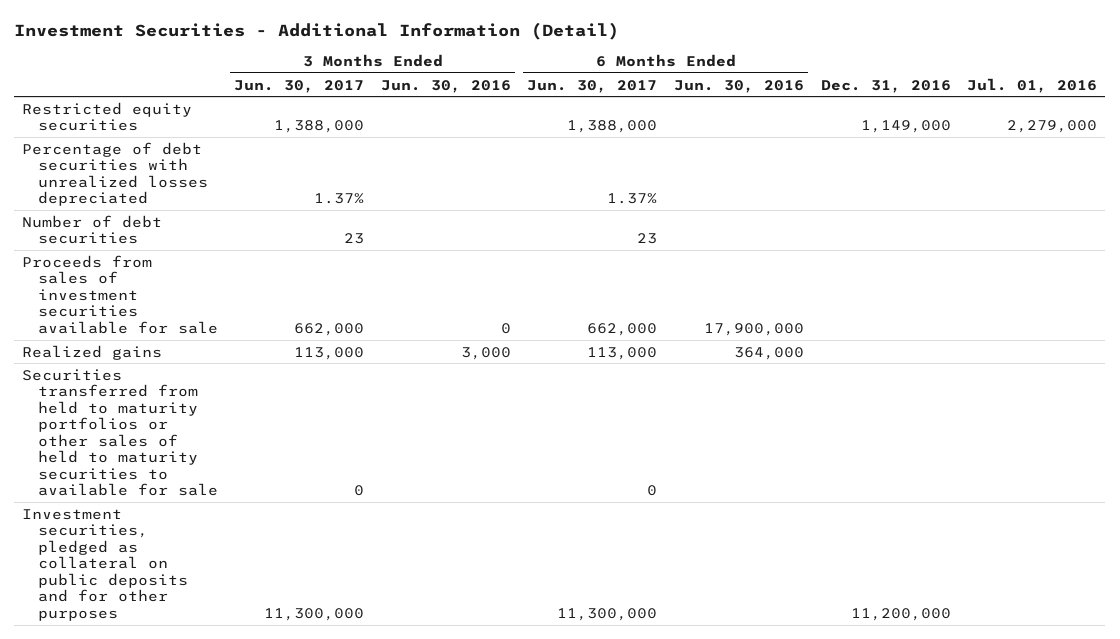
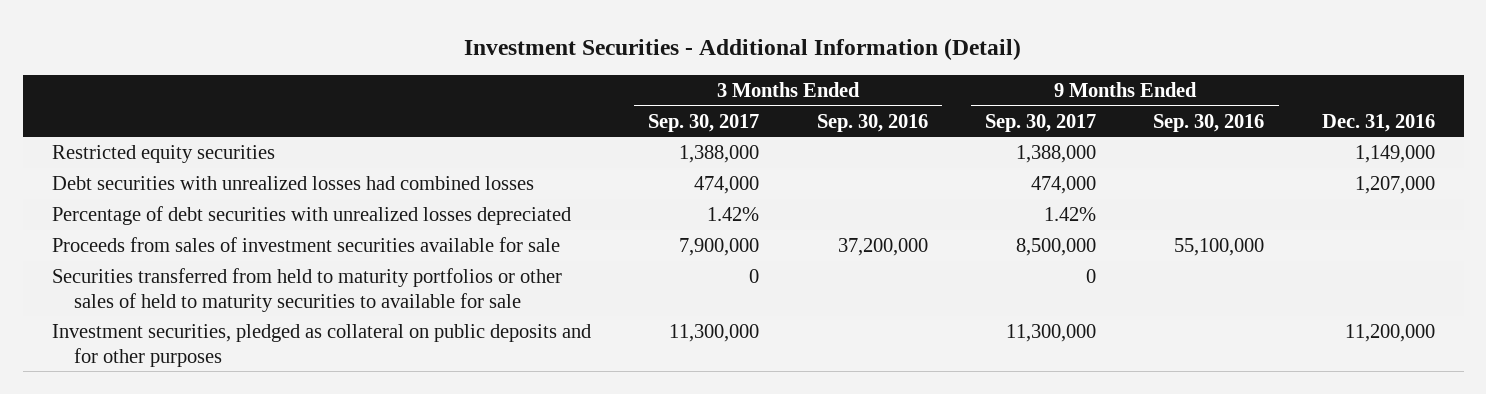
- | 3 Months Ended Jun. 30, 2017 | 3 Months Ended Jun. 30, 2016 | 6 Months Ended Jun. 30, 2017 | 6 Months Ended Jun. 30, 2016 | Dec. 31, 2016 | Jul. 01, 2016
+ | 3 Months Ended Sep. 30, 2017 | 3 Months Ended Sep. 30, 2016 | 9 Months Ended Sep. 30, 2017 | 9 Months Ended Sep. 30, 2016 | Dec. 31, 2016
+ Debt securities with unrealized losses had combined losses | 474,000 | | 474,000 | | 1,207,000
- Number of debt securities | 23 | | 23 | | |
- Realized gains | 113,000 | 3,000 | 113,000 | 364,000 | |

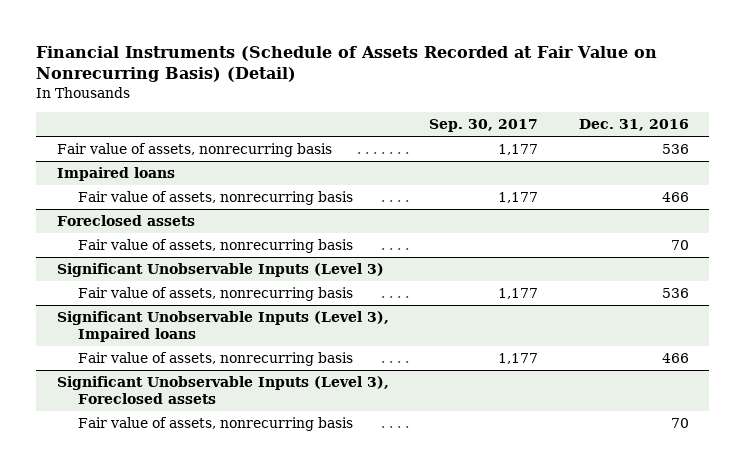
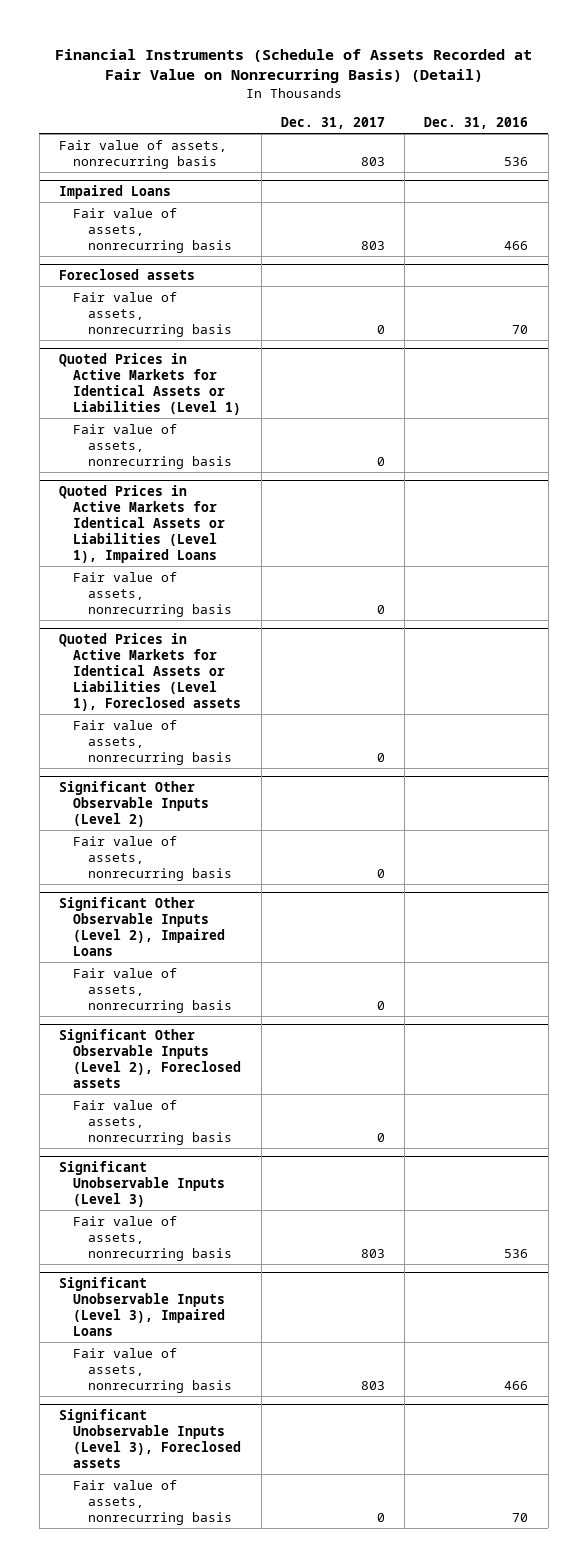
- | Sep. 30, 2017 | Dec. 31, 2016
+ | Dec. 31, 2017 | Dec. 31, 2016
- Impaired loans
+ Impaired Loans
+ Quoted Prices in Active Markets for Identical Assets or Liabilities (Level 1)
+ Fair value of assets, nonrecurring basis | 0 |
+ Quoted Prices in Active Markets for Identical Assets or Liabilities (Level 1), Impaired Loans
+ Fair value of assets, nonrecurring basis | 0 |
+ Quoted Prices in Active Markets for Identical Assets or Liabilities (Level 1), Foreclosed assets
+ Fair value of assets, nonrecurring basis | 0 |
+ Significant Other Observable Inputs (Level 2)
+ Fair value of assets, nonrecurring basis | 0 |
+ Significant Other Observable Inputs (Level 2), Impaired Loans
+ Fair value of assets, nonrecurring basis | 0 |
+ Significant Other Observable Inputs (Level 2), Foreclosed assets
+ Fair value of assets, nonrecurring basis | 0 |
- Significant Unobservable Inputs (Level 3), Impaired loans
+ Significant Unobservable Inputs (Level 3), Impaired Loans

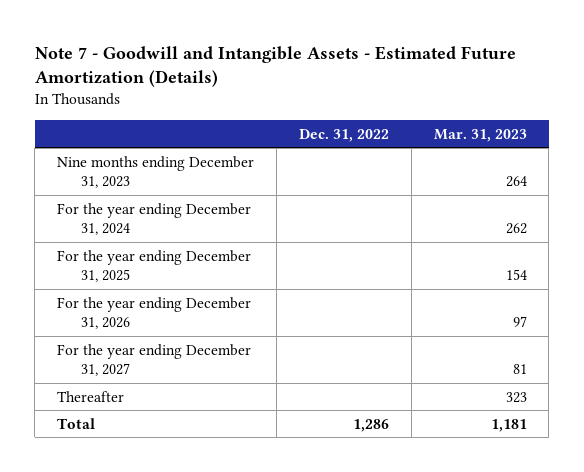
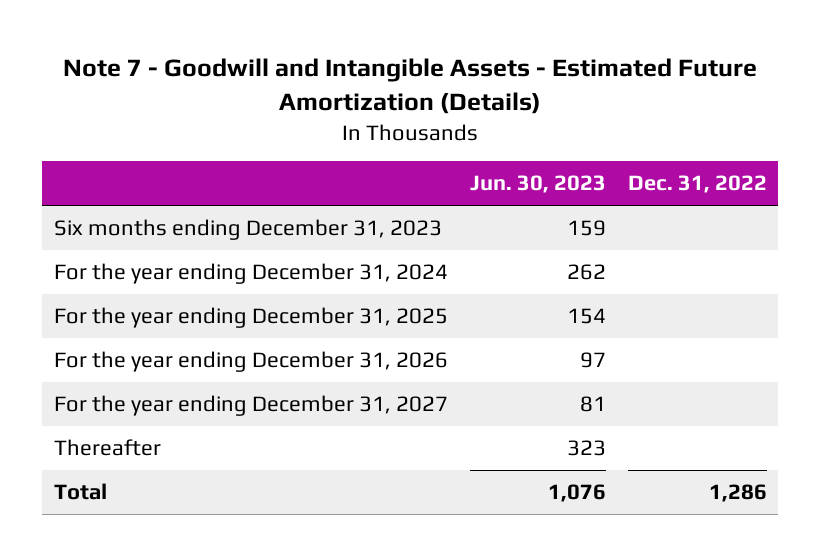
- | Dec. 31, 2022 | Mar. 31, 2023
+ | Jun. 30, 2023 | Dec. 31, 2022
- Nine months ending December 31, 2023 | | 264
+ Six months ending December 31, 2023 | 159 |

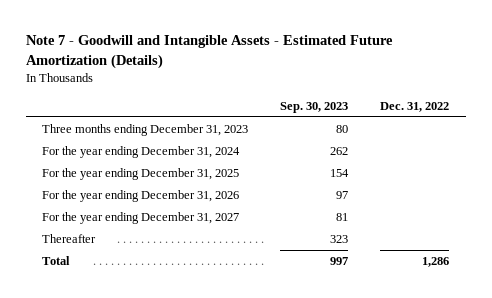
- | Jun. 30, 2023 | Dec. 31, 2022
+ | Sep. 30, 2023 | Dec. 31, 2022
- Six months ending December 31, 2023 | 159 |
+ Three months ending December 31, 2023 | 80 |

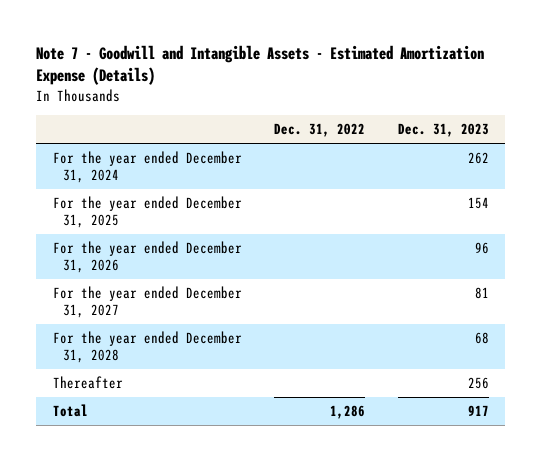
- Note 7 - Goodwill and Intangible Assets - Estimated Future Amortization (Details)
+ Note 7 - Goodwill and Intangible Assets - Estimated Amortization Expense (Details)
- | Sep. 30, 2023 | Dec. 31, 2022
+ | Dec. 31, 2022 | Dec. 31, 2023
- Three months ending December 31, 2023 | 80 |
- For the year ending December 31, 2024 | 262 |
- For the year ending December 31, 2025 | 154 |
- For the year ending December 31, 2026 | 97 |
- For the year ending December 31, 2027 | 81 |
+ For the year ended December 31, 2024 | | 262
+ For the year ended December 31, 2025 | | 154
+ For the year ended December 31, 2026 | | 96
+ For the year ended December 31, 2027 | | 81
+ For the year ended December 31, 2028 | | 68

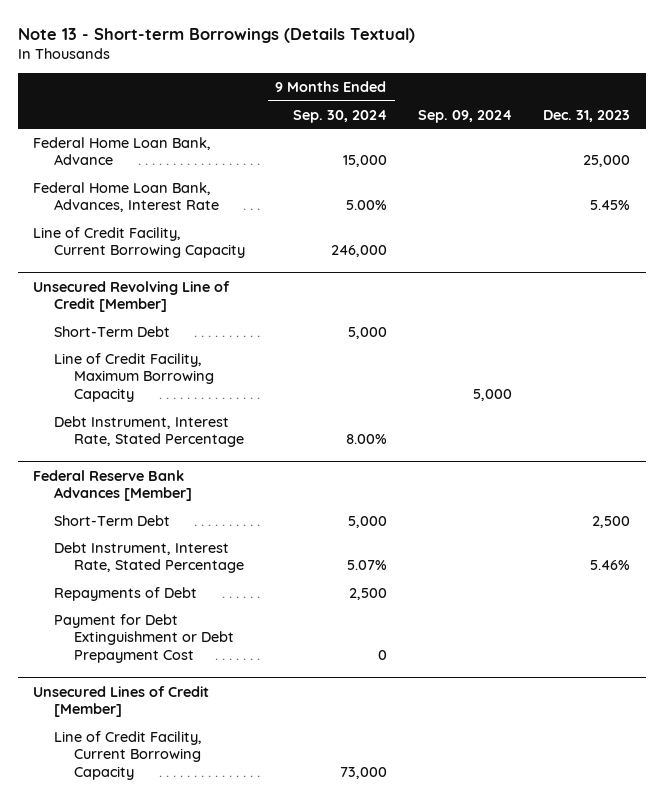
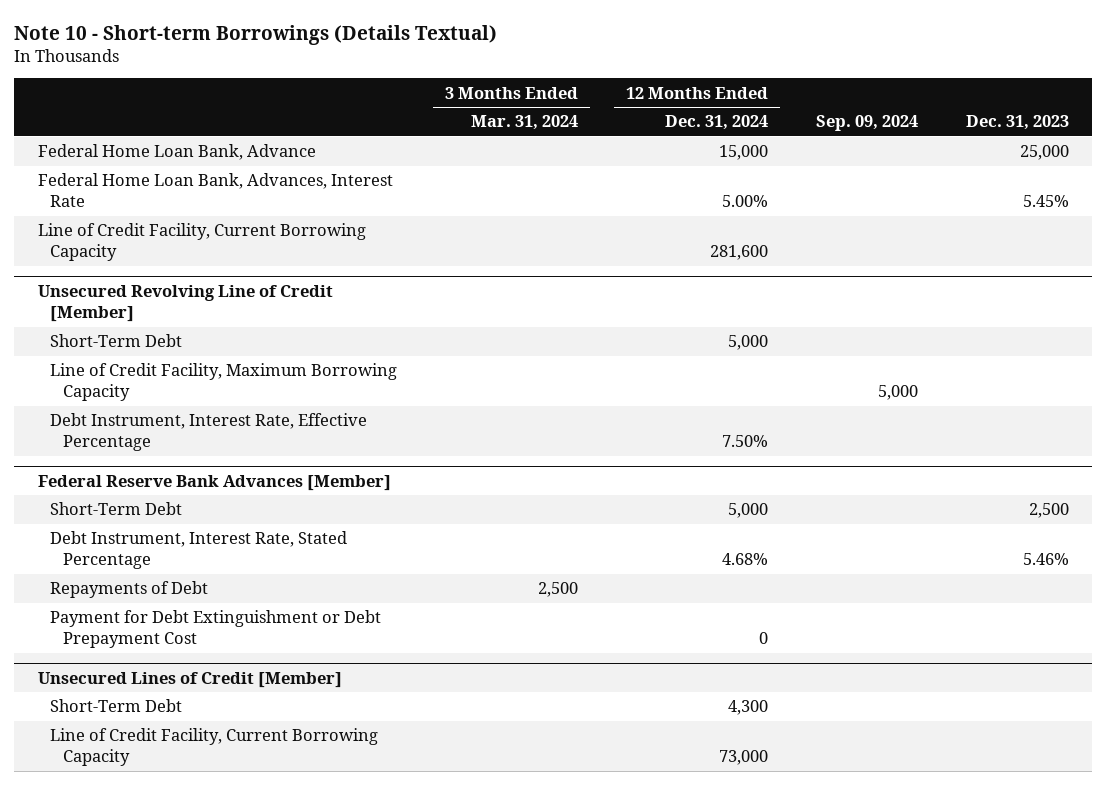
- Note 13 - Short-term Borrowings (Details Textual)
+ Note 10 - Short-term Borrowings (Details Textual)
- | 9 Months Ended Sep. 30, 2024 | Sep. 09, 2024 | Dec. 31, 2023
+ | 3 Months Ended Mar. 31, 2024 | 12 Months Ended Dec. 31, 2024 | Sep. 09, 2024 | Dec. 31, 2023
@ Unsecured Revolving Line of Credit [Member]
- Debt Instrument, Interest Rate, Stated Percentage | 8.00% | |
+ Debt Instrument, Interest Rate, Effective Percentage | | 7.50% | |
@ Unsecured Lines of Credit [Member]
+ Short-Term Debt | | 4,300 | |

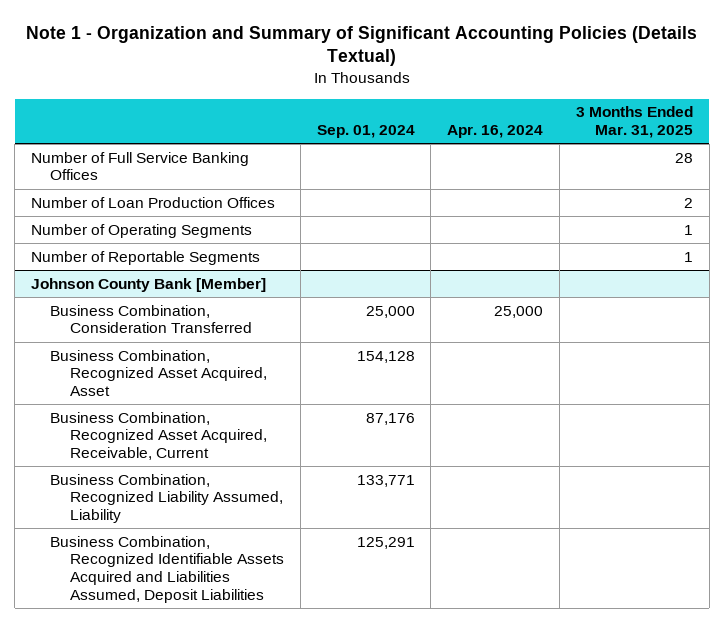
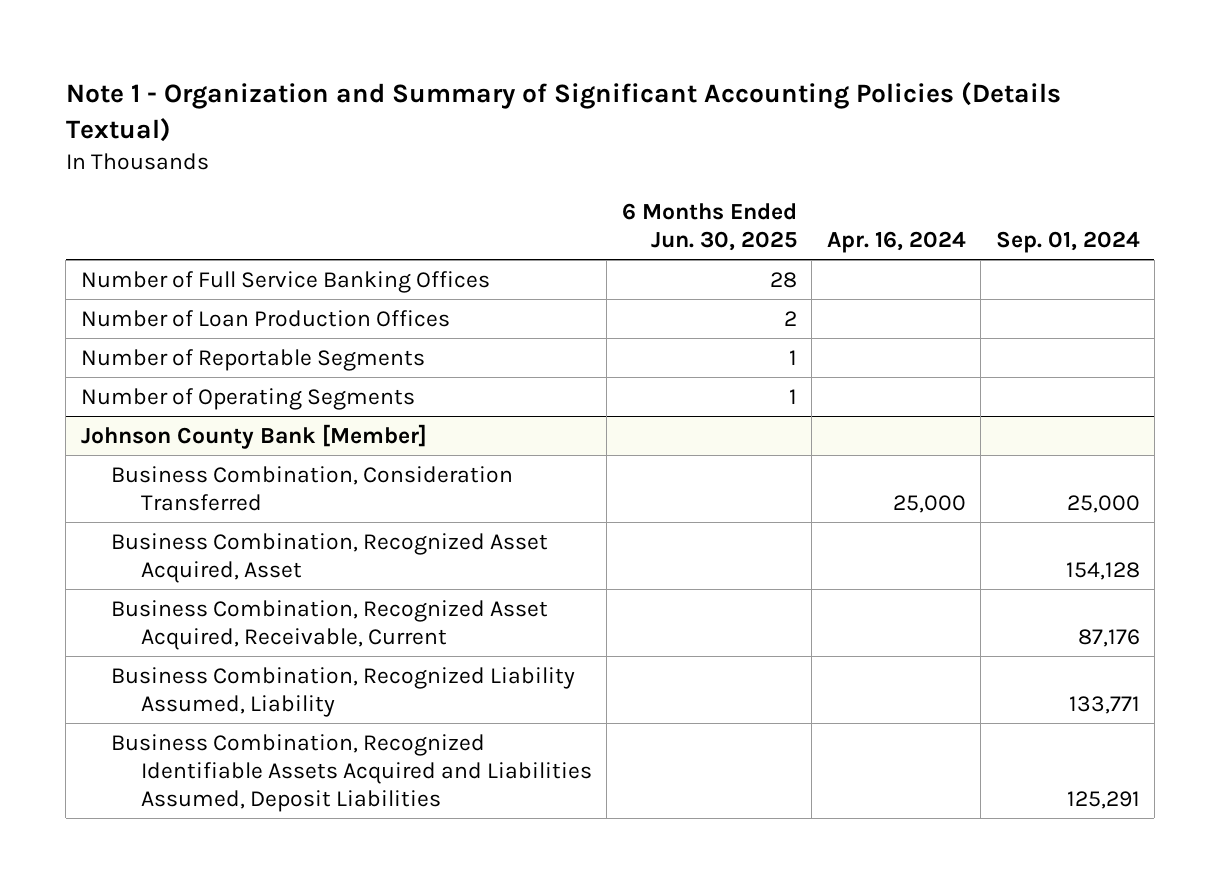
- | Sep. 01, 2024 | Apr. 16, 2024 | 3 Months Ended Mar. 31, 2025
+ | 6 Months Ended Jun. 30, 2025 | Apr. 16, 2024 | Sep. 01, 2024
moved down: Number of Operating Segments | 1 | |

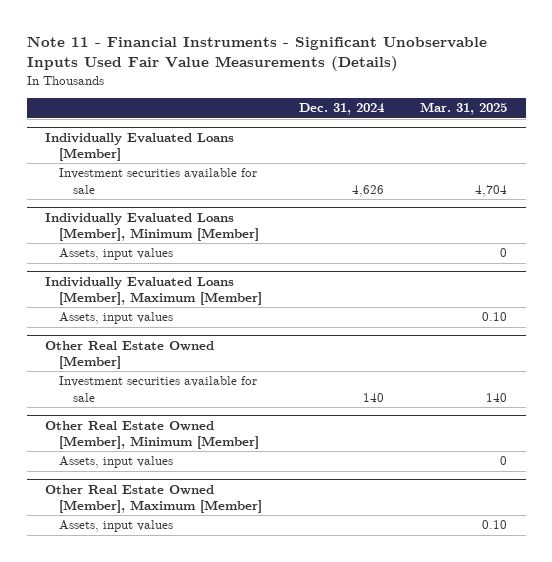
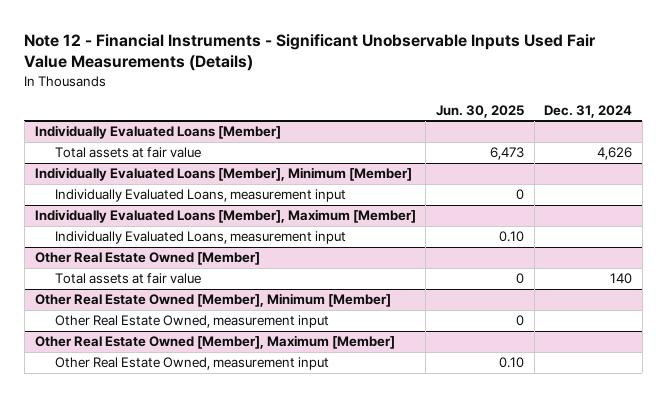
- Note 11 - Financial Instruments - Significant Unobservable Inputs Used Fair Value Measurements (Details)
+ Note 12 - Financial Instruments - Significant Unobservable Inputs Used Fair Value Measurements (Details)
- | Dec. 31, 2024 | Mar. 31, 2025
+ | Jun. 30, 2025 | Dec. 31, 2024
@ Individually Evaluated Loans [Member]
- Investment securities available for sale | 4,626 | 4,704
+ Total assets at fair value | 6,473 | 4,626
@ Individually Evaluated Loans [Member], Minimum [Member]
- Assets, input values | | 0
+ Individually Evaluated Loans, measurement input | 0 |
@ Individually Evaluated Loans [Member], Maximum [Member]
- Assets, input values | | 0.10
+ Individually Evaluated Loans, measurement input | 0.10 |
@ Other Real Estate Owned [Member]
- Investment securities available for sale | 140 | 140
+ Total assets at fair value | 0 | 140
@ Other Real Estate Owned [Member], Minimum [Member]
- Assets, input values | | 0
+ Other Real Estate Owned, measurement input | 0 |
@ Other Real Estate Owned [Member], Maximum [Member]
- Assets, input values | | 0.10
+ Other Real Estate Owned, measurement input | 0.10 |

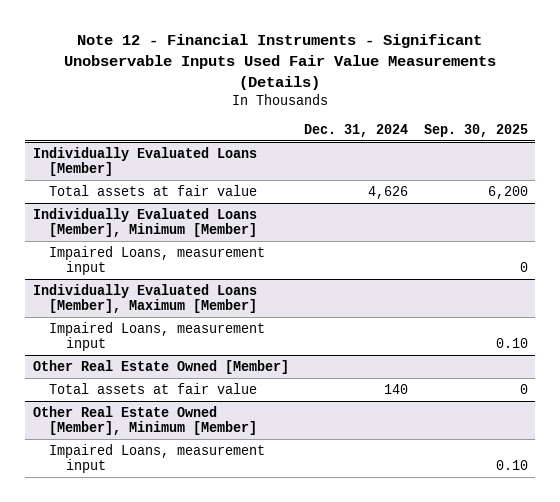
- | Jun. 30, 2025 | Dec. 31, 2024
+ | Dec. 31, 2024 | Sep. 30, 2025
@ Individually Evaluated Loans [Member], Minimum [Member]
- Individually Evaluated Loans, measurement input | 0 |
+ Impaired Loans, measurement input | | 0
@ Individually Evaluated Loans [Member], Maximum [Member]
- Individually Evaluated Loans, measurement input | 0.10 |
+ Impaired Loans, measurement input | | 0.10
@ Other Real Estate Owned [Member], Minimum [Member]
- Other Real Estate Owned, measurement input | 0 |
- Other Real Estate Owned [Member], Maximum [Member]
- Other Real Estate Owned, measurement input | 0.10 |
@ Other Real Estate Owned [Member], Minimum [Member]
+ Impaired Loans, measurement input | | 0.10

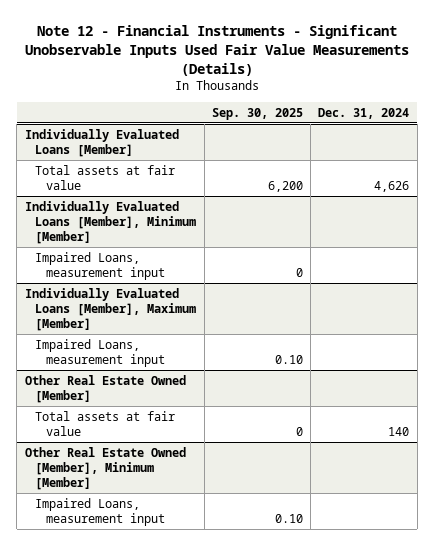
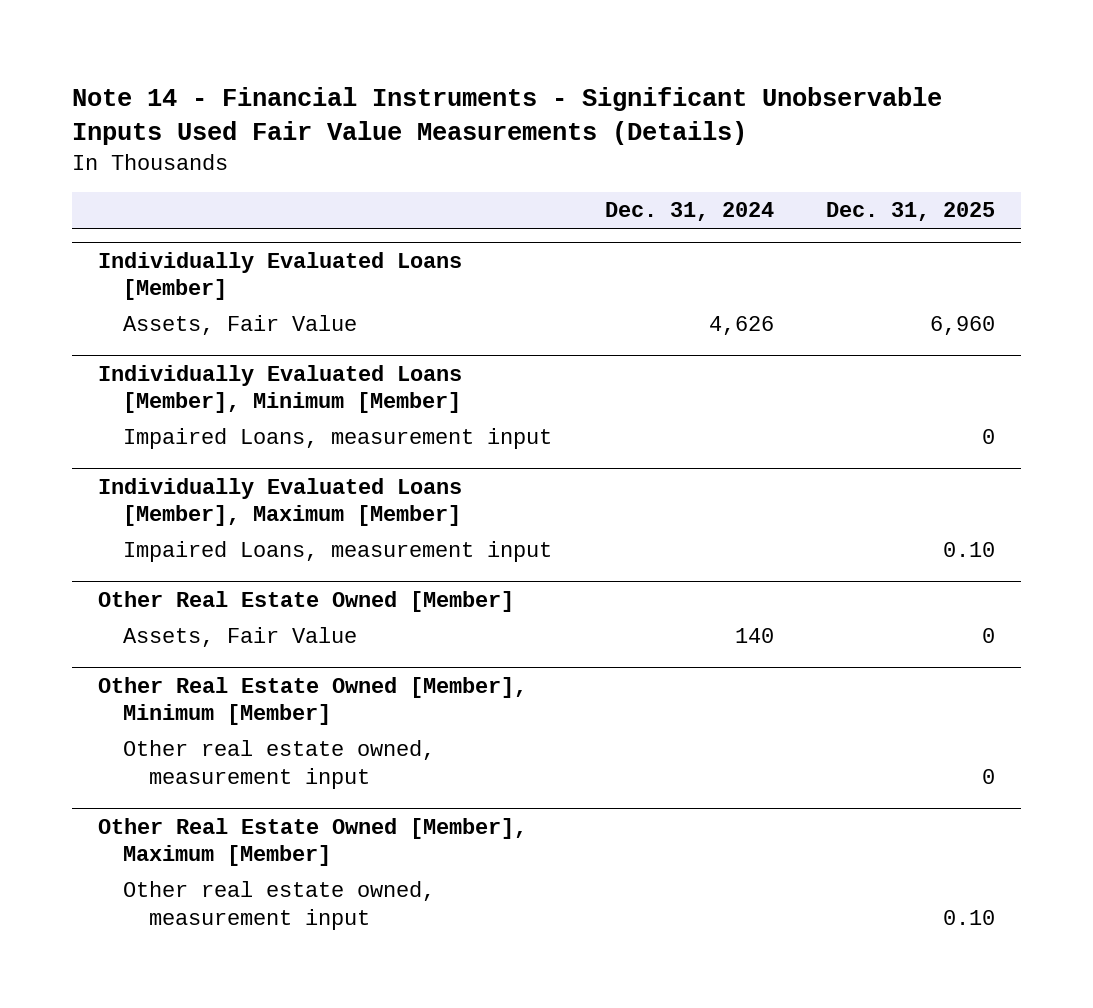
- Note 12 - Financial Instruments - Significant Unobservable Inputs Used Fair Value Measurements (Details)
+ Note 14 - Financial Instruments - Significant Unobservable Inputs Used Fair Value Measurements (Details)
- | Sep. 30, 2025 | Dec. 31, 2024
+ | Dec. 31, 2024 | Dec. 31, 2025
@ Individually Evaluated Loans [Member]
- Total assets at fair value | 6,200 | 4,626
+ Assets, Fair Value | 4,626 | 6,960
@ Other Real Estate Owned [Member]
- Total assets at fair value | 0 | 140
+ Assets, Fair Value | 140 | 0
@ Other Real Estate Owned [Member], Minimum [Member]
- Impaired Loans, measurement input | 0.10 |
+ Other real estate owned, measurement input | | 0
+ Other Real Estate Owned [Member], Maximum [Member]
+ Other real estate owned, measurement input | | 0.10

